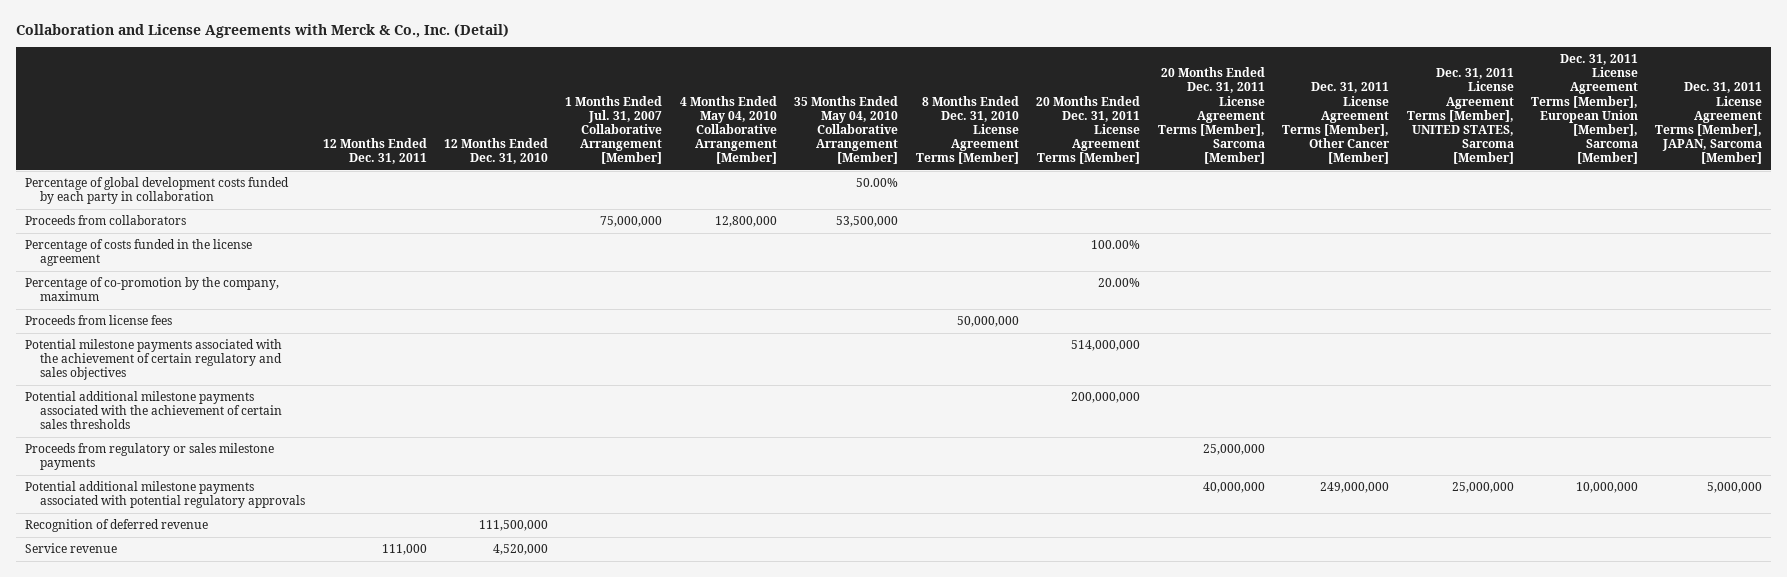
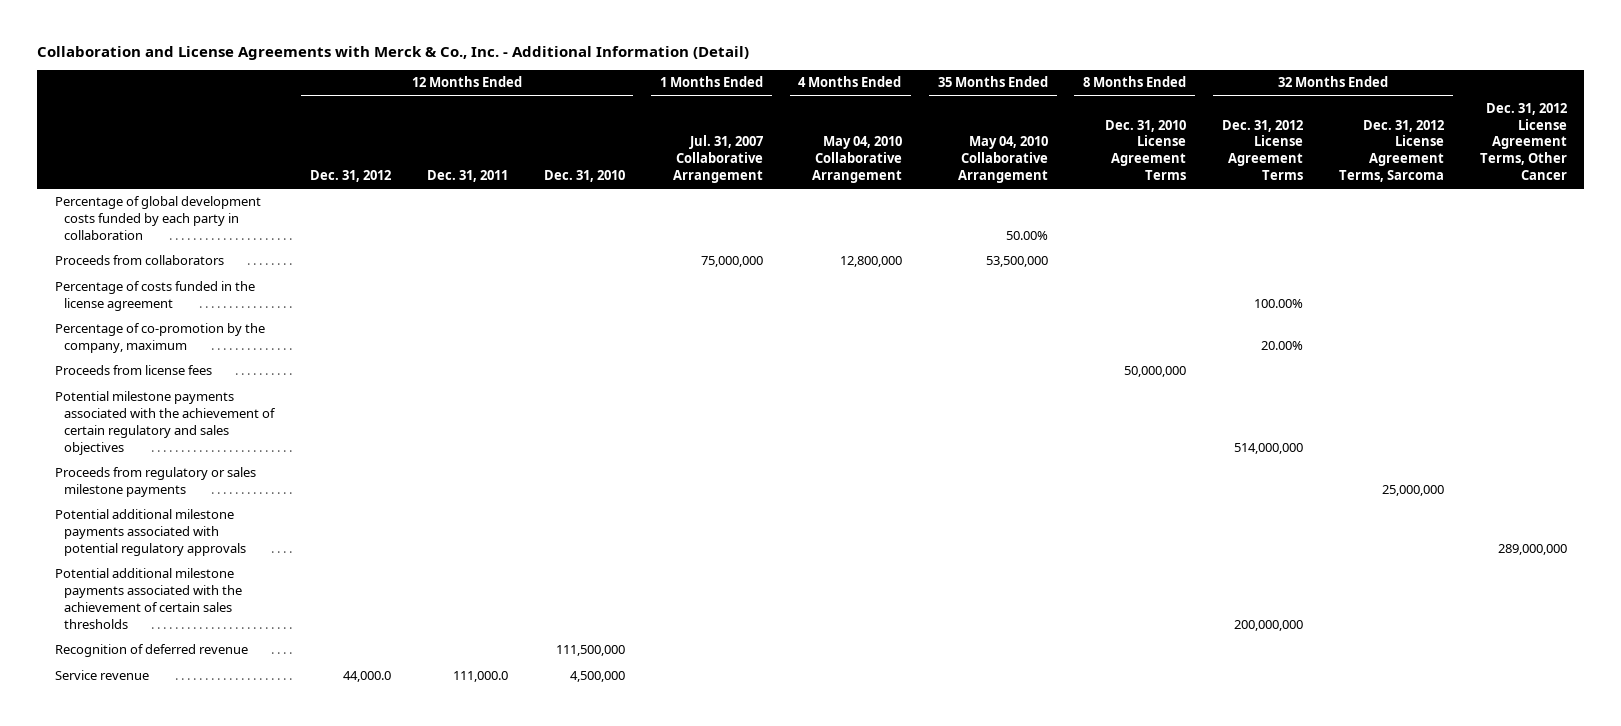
- Collaboration and License Agreements with Merck & Co., Inc. (Detail)
+ Collaboration and License Agreements with Merck & Co., Inc. - Additional Information (Detail)
- | 12 Months Ended Dec. 31, 2011 | 12 Months Ended Dec. 31, 2010 | 1 Months Ended Jul. 31, 2007 Collaborative Arrangement [Member] | 4 Months Ended May 04, 2010 Collaborative Arrangement [Member] | 35 Months Ended May 04, 2010 Collaborative Arrangement [Member] | 8 Months Ended Dec. 31, 2010 License Agreement Terms [Member] | 20 Months Ended Dec. 31, 2011 License Agreement Terms [Member] | 20 Months Ended Dec. 31, 2011 License Agreement Terms [Member], Sarcoma [Member] | Dec. 31, 2011 License Agreement Terms [Member], Other Cancer [Member] | Dec. 31, 2011 License Agreement Terms [Member], UNITED STATES, Sarcoma [Member] | Dec. 31, 2011 License Agreement Terms [Member], European Union [Member], Sarcoma [Member] | Dec. 31, 2011 License Agreement Terms [Member], JAPAN, Sarcoma [Member]
+ | 12 Months Ended Dec. 31, 2012 | 12 Months Ended Dec. 31, 2011 | 12 Months Ended Dec. 31, 2010 | 1 Months Ended Jul. 31, 2007 Collaborative Arrangement | 4 Months Ended May 04, 2010 Collaborative Arrangement | 35 Months Ended May 04, 2010 Collaborative Arrangement | 8 Months Ended Dec. 31, 2010 License Agreement Terms | 32 Months Ended Dec. 31, 2012 License Agreement Terms | 32 Months Ended Dec. 31, 2012 License Agreement Terms, Sarcoma | Dec. 31, 2012 License Agreement Terms, Other Cancer
moved down: Potential additional milestone payments associated with the achievement of certain sales thresholds | | | | | | | | 200,000,000 | |
- Service revenue | 111,000 | 4,520,000 | | | | | | | | | |
+ Service revenue | 44,000.0 | 111,000.0 | 4,500,000 | | | | | | |

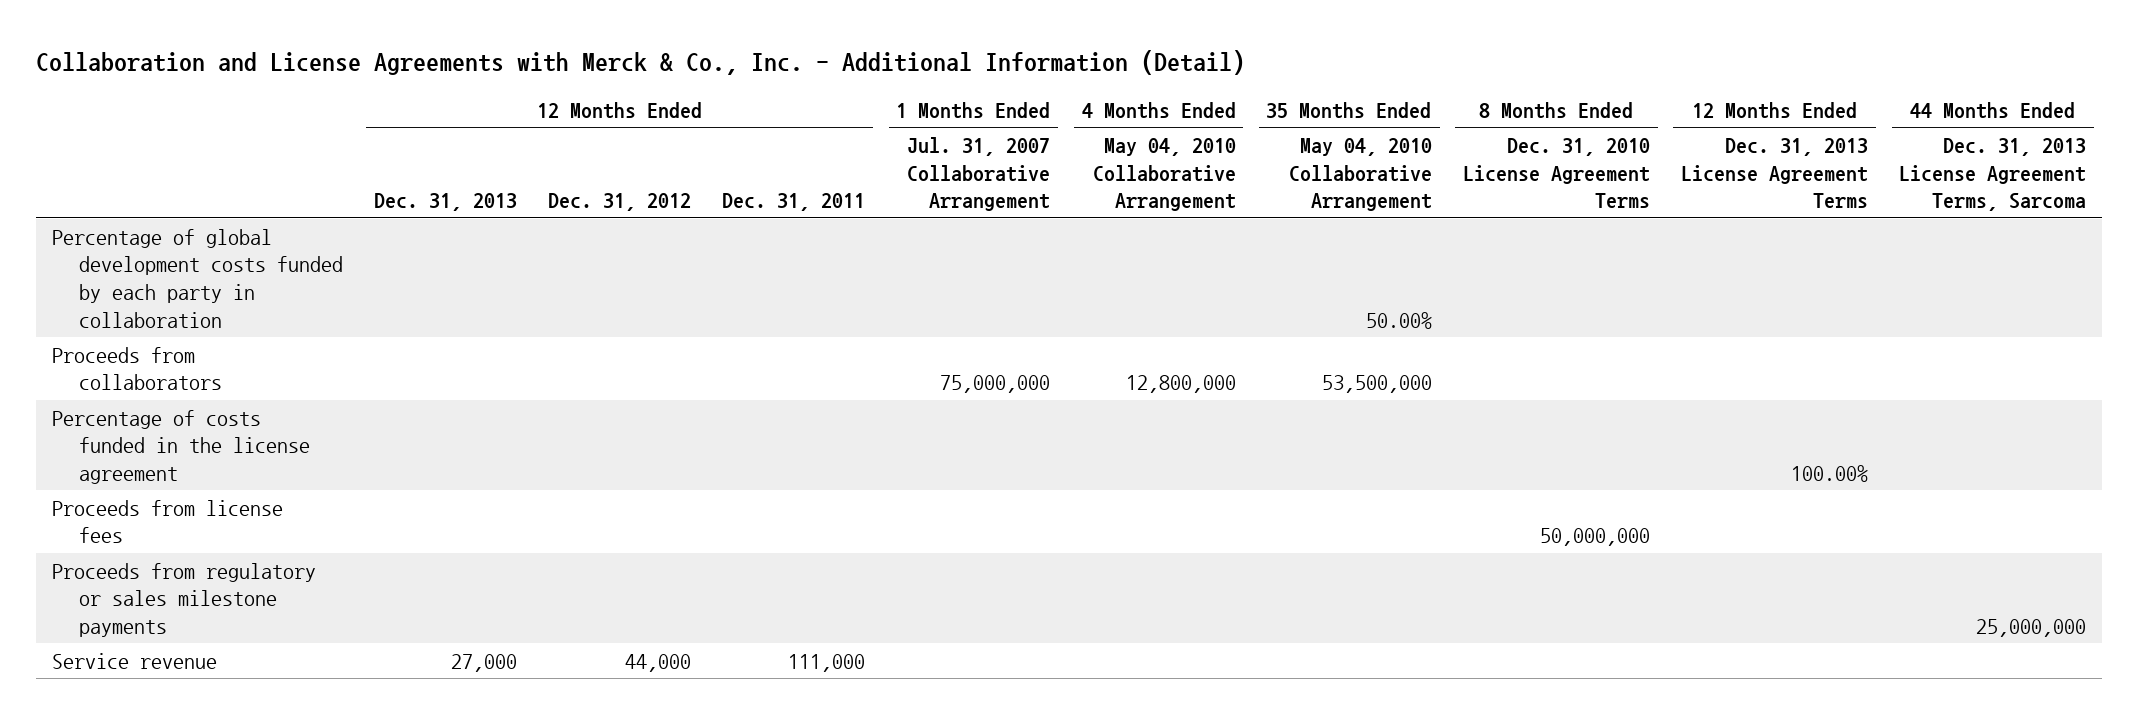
- | 12 Months Ended Dec. 31, 2012 | 12 Months Ended Dec. 31, 2011 | 12 Months Ended Dec. 31, 2010 | 1 Months Ended Jul. 31, 2007 Collaborative Arrangement | 4 Months Ended May 04, 2010 Collaborative Arrangement | 35 Months Ended May 04, 2010 Collaborative Arrangement | 8 Months Ended Dec. 31, 2010 License Agreement Terms | 32 Months Ended Dec. 31, 2012 License Agreement Terms | 32 Months Ended Dec. 31, 2012 License Agreement Terms, Sarcoma | Dec. 31, 2012 License Agreement Terms, Other Cancer
+ | 12 Months Ended Dec. 31, 2013 | 12 Months Ended Dec. 31, 2012 | 12 Months Ended Dec. 31, 2011 | 1 Months Ended Jul. 31, 2007 Collaborative Arrangement | 4 Months Ended May 04, 2010 Collaborative Arrangement | 35 Months Ended May 04, 2010 Collaborative Arrangement | 8 Months Ended Dec. 31, 2010 License Agreement Terms | 12 Months Ended Dec. 31, 2013 License Agreement Terms | 44 Months Ended Dec. 31, 2013 License Agreement Terms, Sarcoma
- Percentage of co-promotion by the company, maximum | | | | | | | | 20.00% | |
- Potential milestone payments associated with the achievement of certain regulatory and sales objectives | | | | | | | | 514,000,000 | |
- Potential additional milestone payments associated with potential regulatory approvals | | | | | | | | | | 289,000,000
- Potential additional milestone payments associated with the achievement of certain sales thresholds | | | | | | | | 200,000,000 | |
- Recognition of deferred revenue | | | 111,500,000 | | | | | | |
- Service revenue | 44,000.0 | 111,000.0 | 4,500,000 | | | | | | |
+ Service revenue | 27,000 | 44,000 | 111,000 | | | | | |

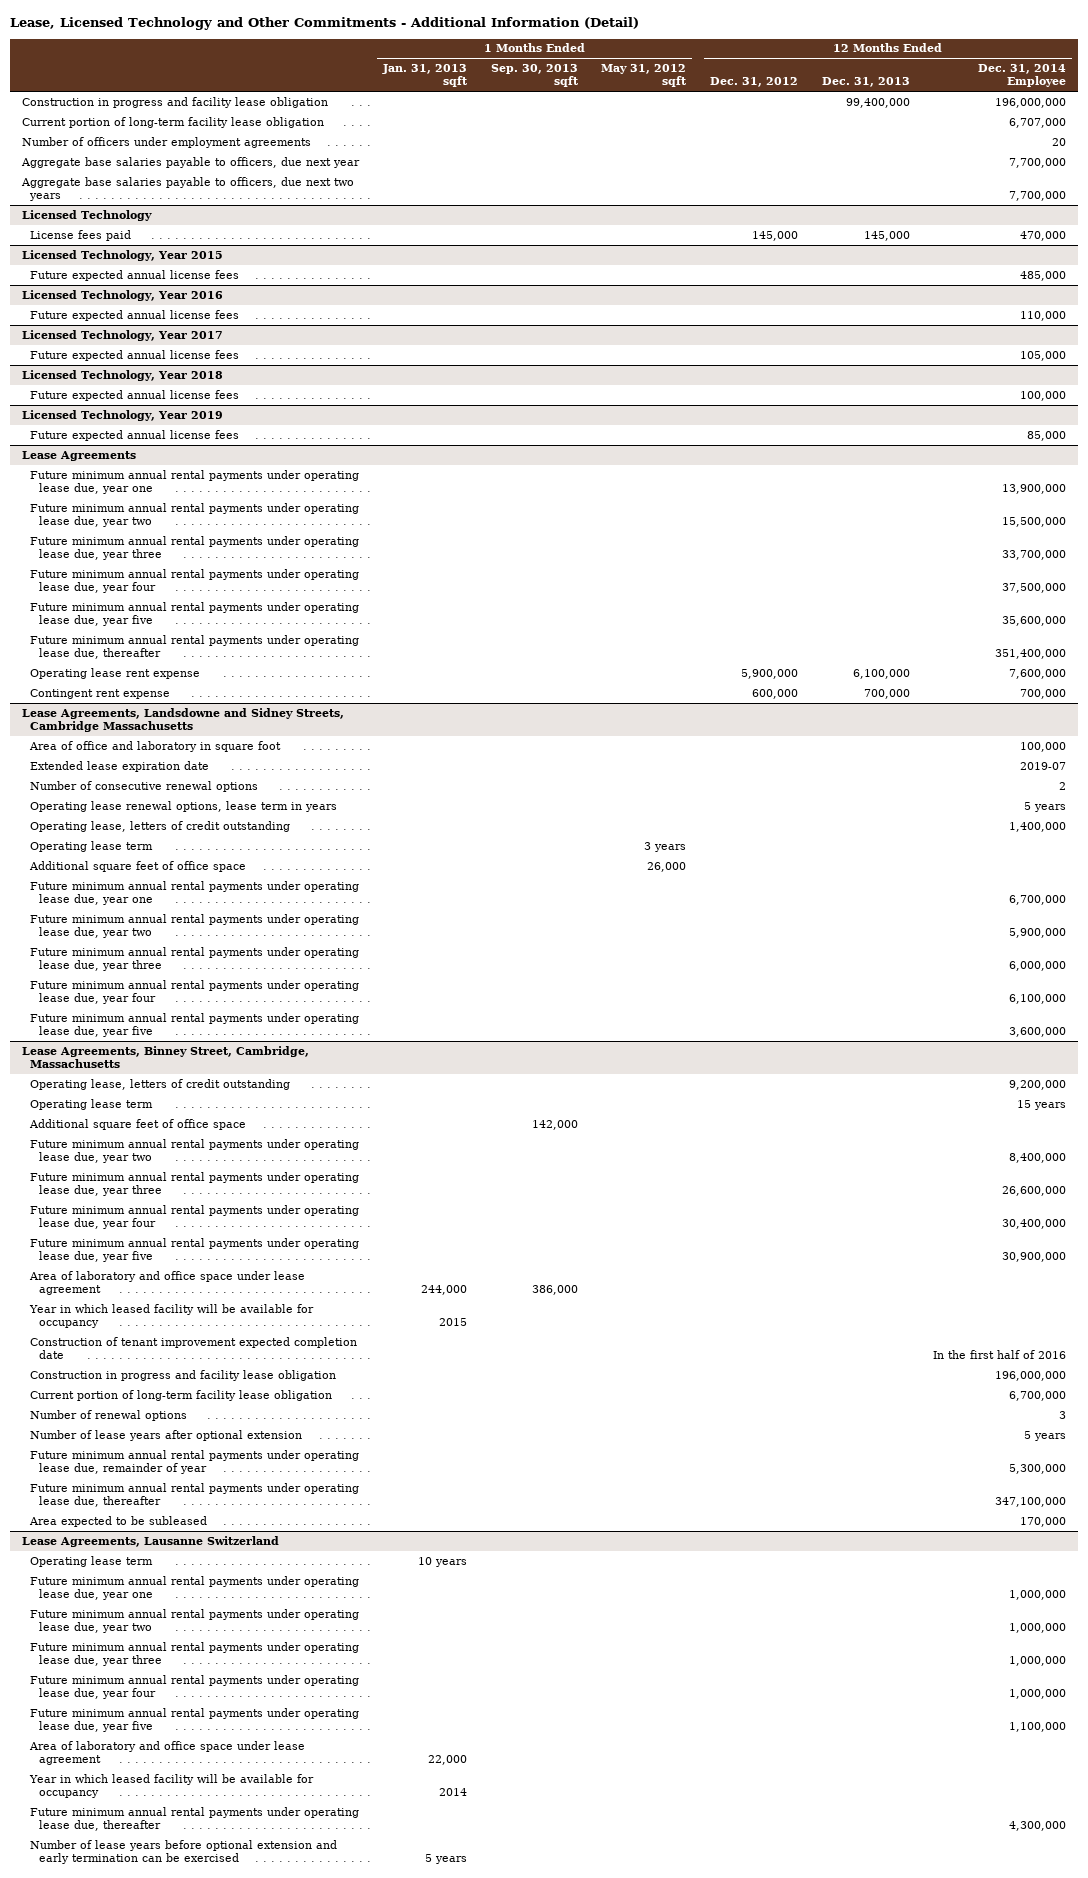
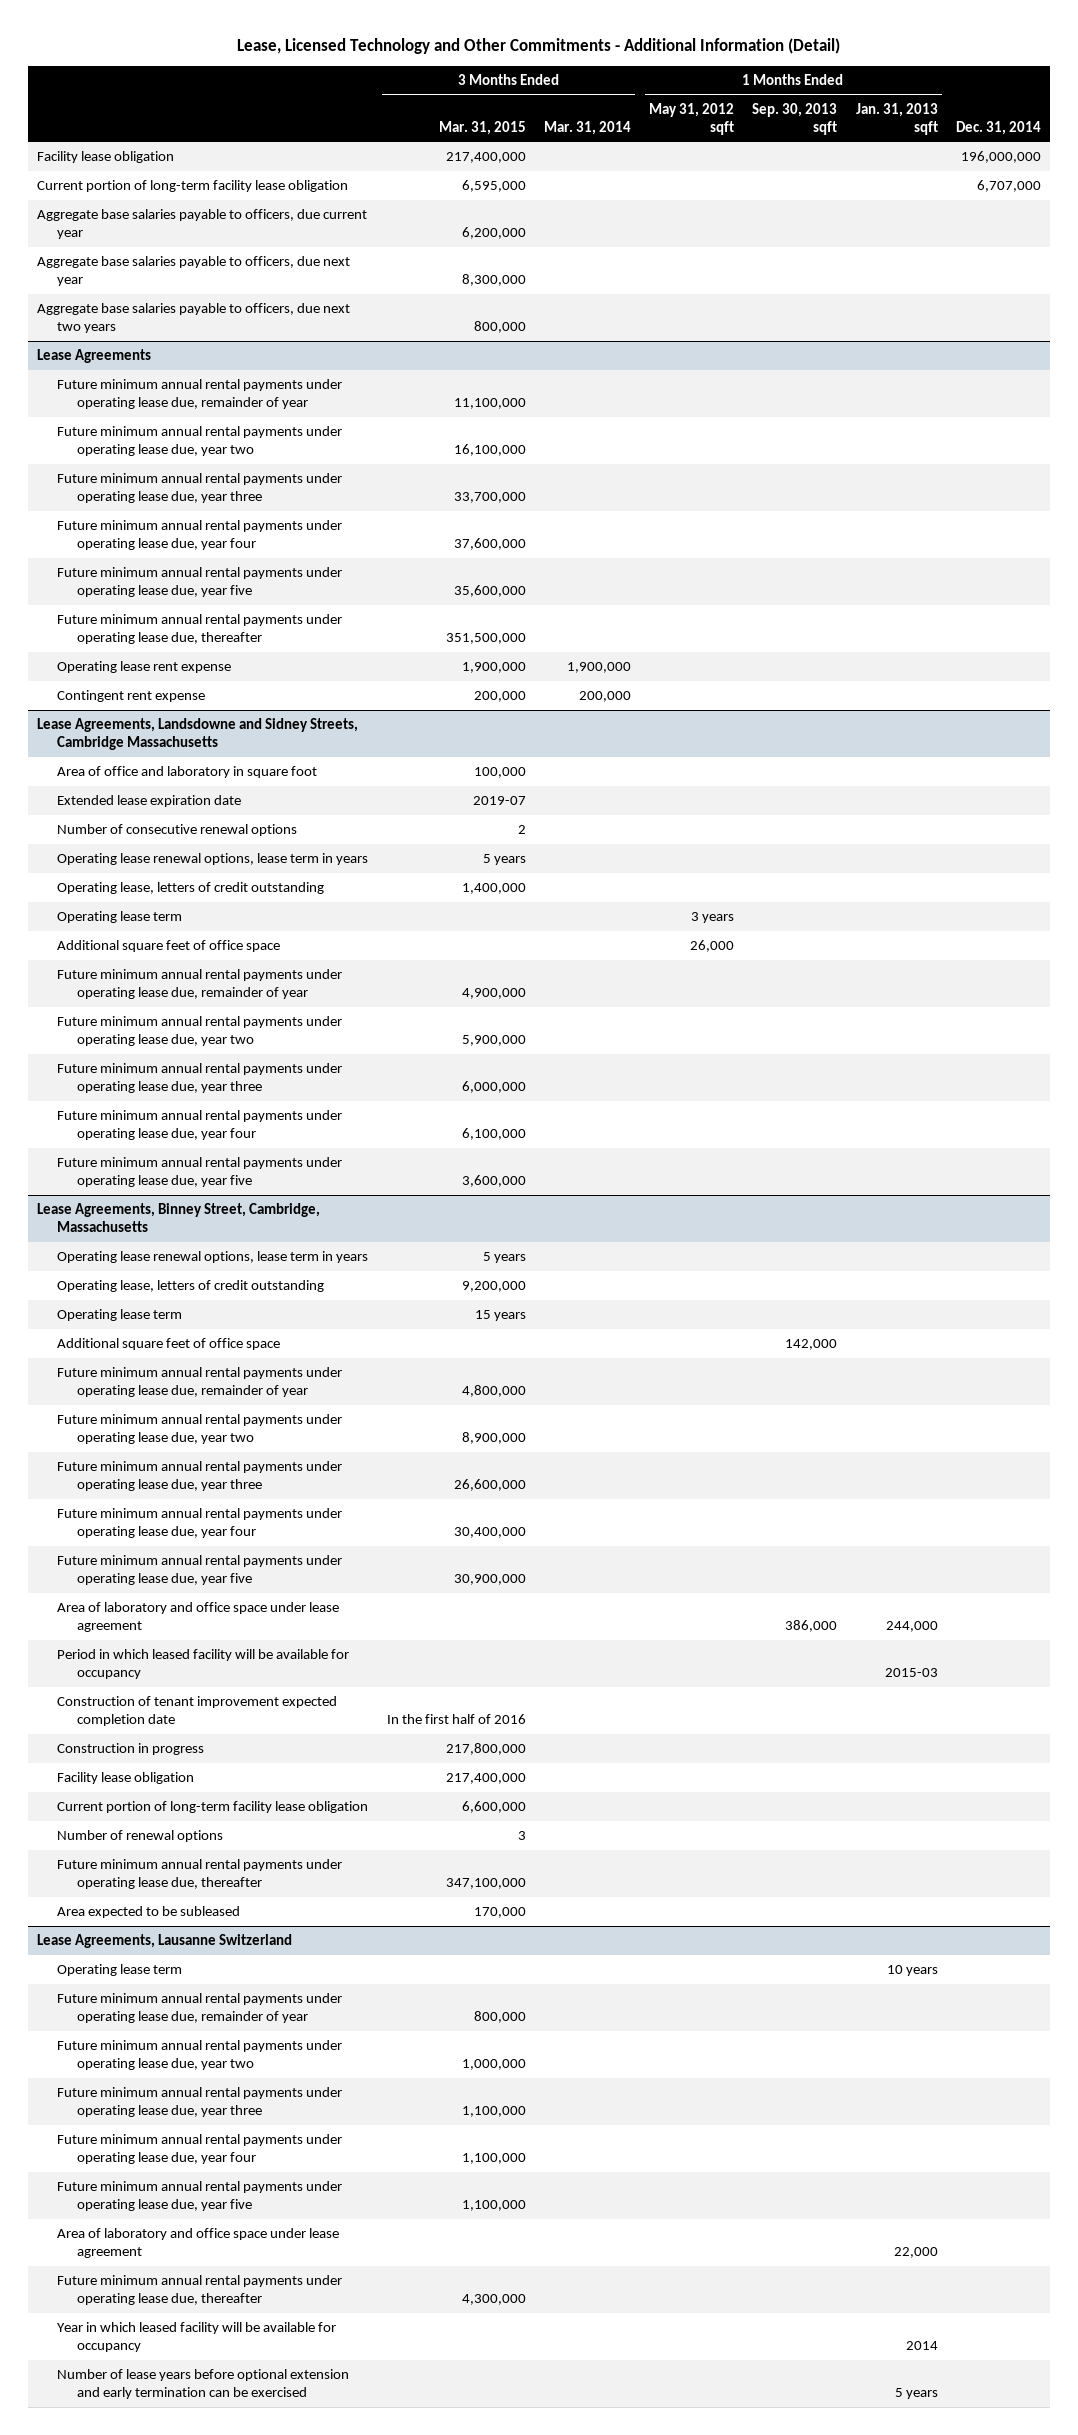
- | 1 Months Ended Jan. 31, 2013 sqft | 1 Months Ended Sep. 30, 2013 sqft | 1 Months Ended May 31, 2012 sqft | 12 Months Ended Dec. 31, 2012 | 12 Months Ended Dec. 31, 2013 | 12 Months Ended Dec. 31, 2014 Employee
+ | 3 Months Ended Mar. 31, 2015 | 3 Months Ended Mar. 31, 2014 | 1 Months Ended May 31, 2012 sqft | 1 Months Ended Sep. 30, 2013 sqft | 1 Months Ended Jan. 31, 2013 sqft | Dec. 31, 2014
- Construction in progress and facility lease obligation | | | | | 99,400,000 | 196,000,000
+ Facility lease obligation | 217,400,000 | | | | | 196,000,000
- Number of officers under employment agreements | | | | | | 20
+ Aggregate base salaries payable to officers, due current year | 6,200,000 | | | | |
- Licensed Technology
- License fees paid | | | | 145,000 | 145,000 | 470,000
- Licensed Technology, Year 2015
- Future expected annual license fees | | | | | | 485,000
- Licensed Technology, Year 2016
- Future expected annual license fees | | | | | | 110,000
- Licensed Technology, Year 2017
- Future expected annual license fees | | | | | | 105,000
- Licensed Technology, Year 2018
- Future expected annual license fees | | | | | | 100,000
- Licensed Technology, Year 2019
- Future expected annual license fees | | | | | | 85,000
@ Lease Agreements
- Future minimum annual rental payments under operating lease due, year one | | | | | | 13,900,000
+ Future minimum annual rental payments under operating lease due, remainder of year | 11,100,000 | | | | |
@ Lease Agreements, Landsdowne and Sidney Streets, Cambridge Massachusetts
- Future minimum annual rental payments under operating lease due, year one | | | | | | 6,700,000
+ Future minimum annual rental payments under operating lease due, remainder of year | 4,900,000 | | | | |
@ Lease Agreements, Binney Street, Cambridge, Massachusetts
+ Operating lease renewal options, lease term in years | 5 years | | | | |
moved up: Future minimum annual rental payments under operating lease due, remainder of year | 4,800,000 | | | | |
- Year in which leased facility will be available for occupancy | 2015 | | | | |
+ Period in which leased facility will be available for occupancy | | | | | 2015-03 |
- Construction in progress and facility lease obligation | | | | | | 196,000,000
+ Construction in progress | 217,800,000 | | | | |
+ Facility lease obligation | 217,400,000 | | | | |
- Number of lease years after optional extension | | | | | | 5 years
@ Lease Agreements, Lausanne Switzerland
- Future minimum annual rental payments under operating lease due, year one | | | | | | 1,000,000
+ Future minimum annual rental payments under operating lease due, remainder of year | 800,000 | | | | |
moved down: Year in which leased facility will be available for occupancy | | | | | 2014 |

